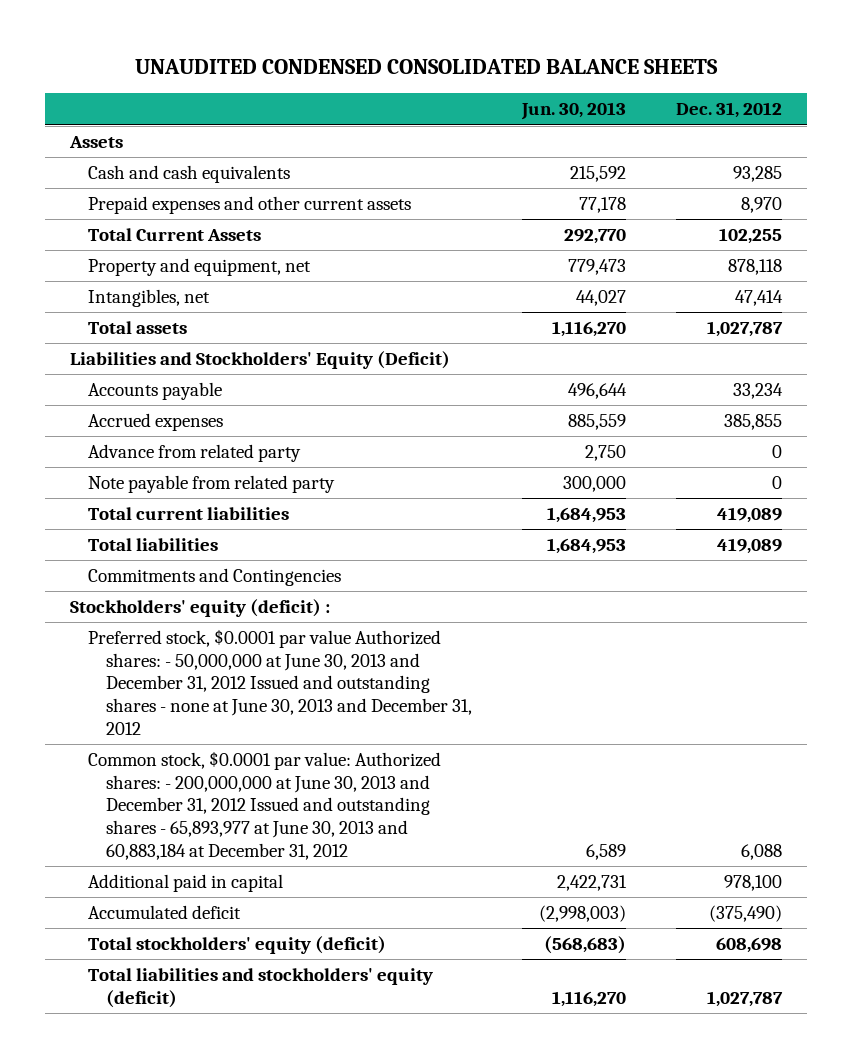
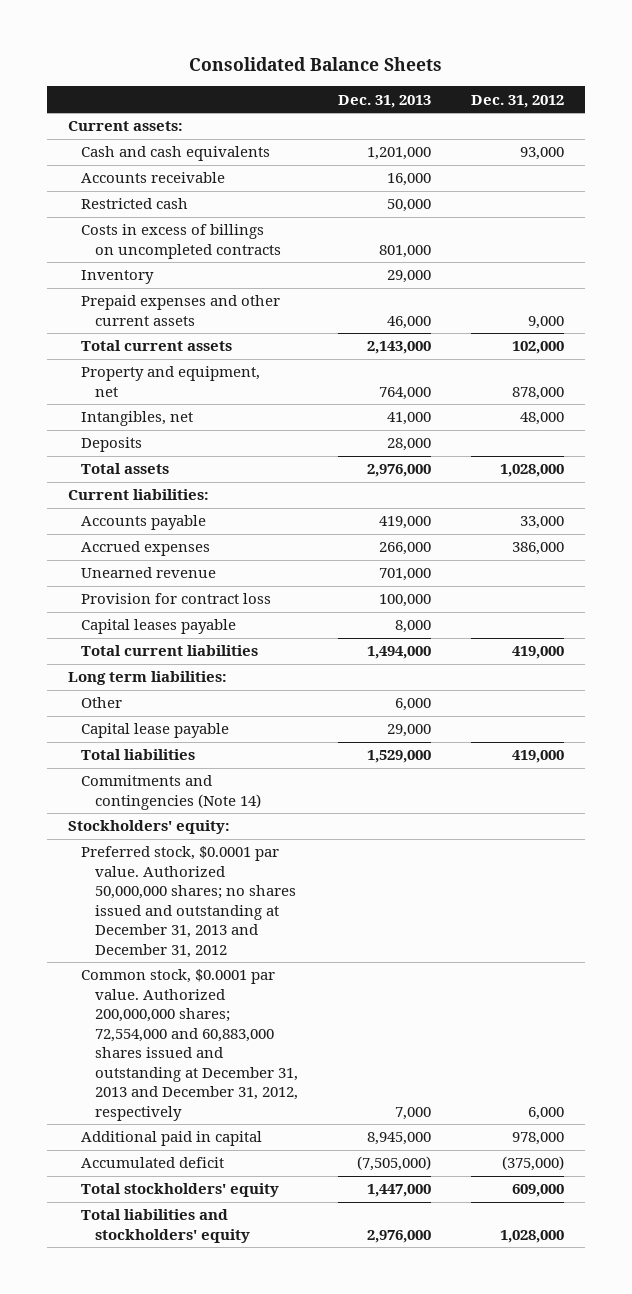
- UNAUDITED CONDENSED CONSOLIDATED BALANCE SHEETS
+ Consolidated Balance Sheets
- | Jun. 30, 2013 | Dec. 31, 2012
+ | Dec. 31, 2013 | Dec. 31, 2012
- Assets
- Cash and cash equivalents | 215,592 | 93,285
- Prepaid expenses and other current assets | 77,178 | 8,970
- Total Current Assets | 292,770 | 102,255
- Property and equipment, net | 779,473 | 878,118
- Intangibles, net | 44,027 | 47,414
- Total assets | 1,116,270 | 1,027,787
- Liabilities and Stockholders' Equity (Deficit)
- Accounts payable | 496,644 | 33,234
- Accrued expenses | 885,559 | 385,855
- Advance from related party | 2,750 | 0
- Note payable from related party | 300,000 | 0
- Total current liabilities | 1,684,953 | 419,089
- Total liabilities | 1,684,953 | 419,089
- Commitments and Contingencies
- Stockholders' equity (deficit) :
- Preferred stock, $0.0001 par value Authorized shares: - 50,000,000 at June 30, 2013 and December 31, 2012 Issued and outstanding shares - none at June 30, 2013 and December 31, 2012
- Common stock, $0.0001 par value: Authorized shares: - 200,000,000 at June 30, 2013 and December 31, 2012 Issued and outstanding shares - 65,893,977 at June 30, 2013 and 60,883,184 at December 31, 2012 | 6,589 | 6,088
- Additional paid in capital | 2,422,731 | 978,100
- Accumulated deficit | (2,998,003) | (375,490)
- Total stockholders' equity (deficit) | (568,683) | 608,698
- Total liabilities and stockholders' equity (deficit) | 1,116,270 | 1,027,787
+ Current assets:
+ Cash and cash equivalents | 1,201,000 | 93,000
+ Accounts receivable | 16,000 |
+ Restricted cash | 50,000 |
+ Costs in excess of billings on uncompleted contracts | 801,000 |
+ Inventory | 29,000 |
+ Prepaid expenses and other current assets | 46,000 | 9,000
+ Total current assets | 2,143,000 | 102,000
+ Property and equipment, net | 764,000 | 878,000
+ Intangibles, net | 41,000 | 48,000
+ Deposits | 28,000 |
+ Total assets | 2,976,000 | 1,028,000
+ Current liabilities:
+ Accounts payable | 419,000 | 33,000
+ Accrued expenses | 266,000 | 386,000
+ Unearned revenue | 701,000 |
+ Provision for contract loss | 100,000 |
+ Capital leases payable | 8,000 |
+ Total current liabilities | 1,494,000 | 419,000
+ Long term liabilities:
+ Other | 6,000 |
+ Capital lease payable | 29,000 |
+ Total liabilities | 1,529,000 | 419,000
+ Commitments and contingencies (Note 14)
+ Stockholders' equity:
+ Preferred stock, $0.0001 par value. Authorized 50,000,000 shares; no shares issued and outstanding at December 31, 2013 and December 31, 2012
+ Common stock, $0.0001 par value. Authorized 200,000,000 shares; 72,554,000 and 60,883,000 shares issued and outstanding at December 31, 2013 and December 31, 2012, respectively | 7,000 | 6,000
+ Additional paid in capital | 8,945,000 | 978,000
+ Accumulated deficit | (7,505,000) | (375,000)
+ Total stockholders' equity | 1,447,000 | 609,000
+ Total liabilities and stockholders' equity | 2,976,000 | 1,028,000

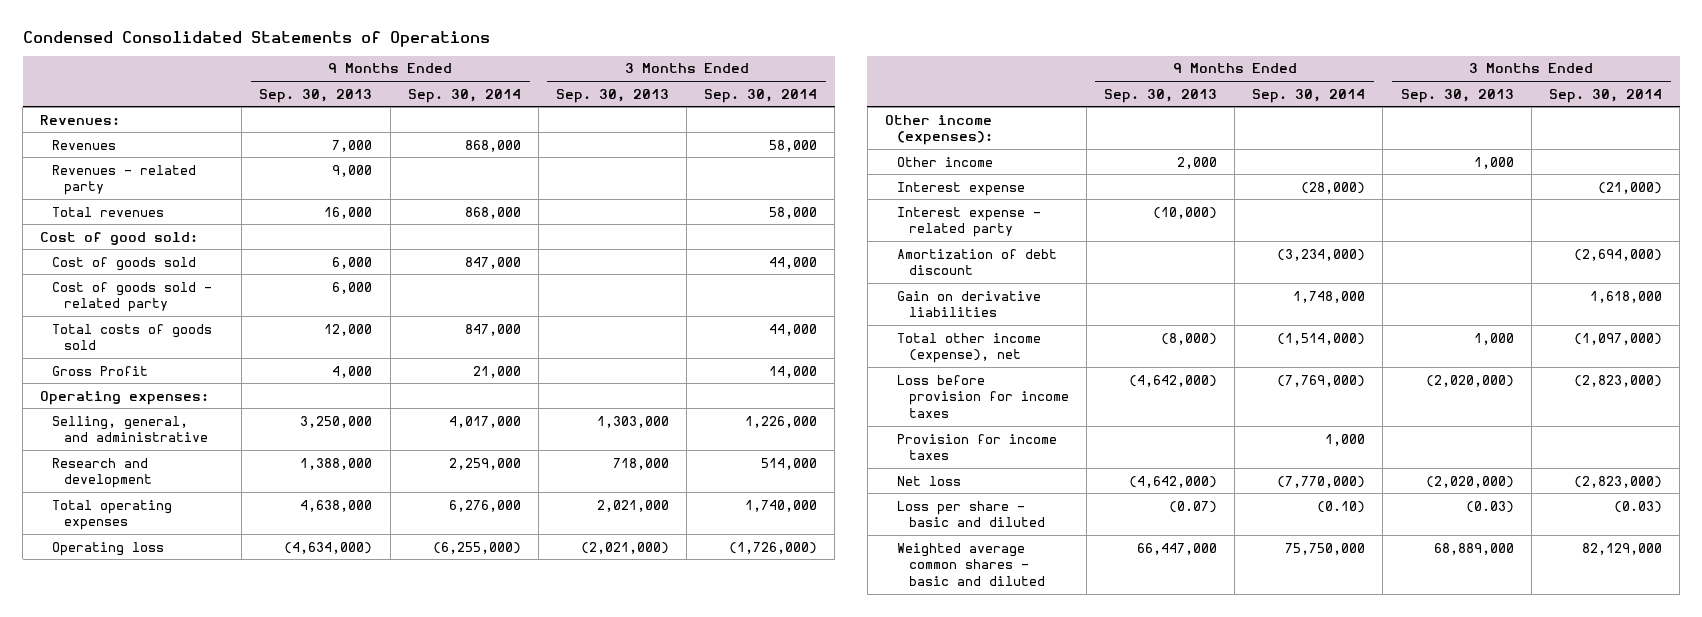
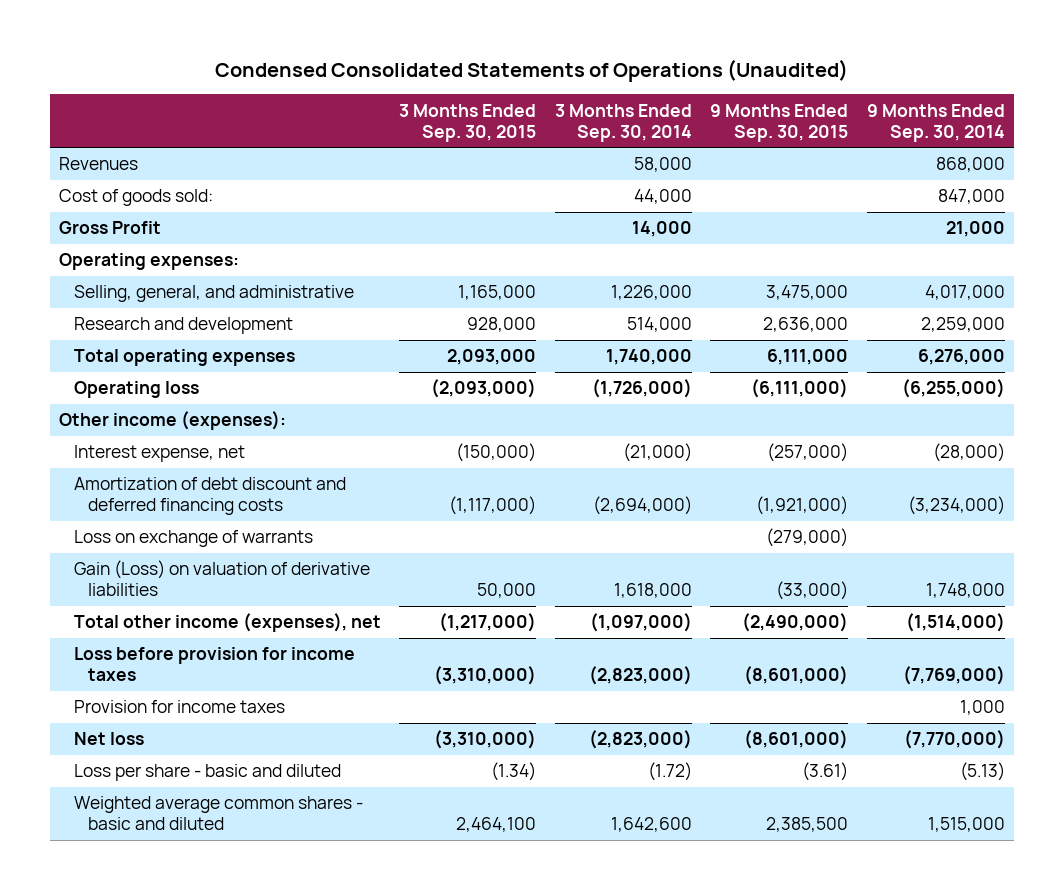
- Condensed Consolidated Statements of Operations
+ Condensed Consolidated Statements of Operations (Unaudited)
- | 9 Months Ended Sep. 30, 2013 | 9 Months Ended Sep. 30, 2014 | 3 Months Ended Sep. 30, 2013 | 3 Months Ended Sep. 30, 2014
+ | 3 Months Ended Sep. 30, 2015 | 3 Months Ended Sep. 30, 2014 | 9 Months Ended Sep. 30, 2015 | 9 Months Ended Sep. 30, 2014
- Revenues:
- Revenues - related party | 9,000 | | |
- Total revenues | 16,000 | 868,000 | | 58,000
- Cost of good sold:
- Cost of goods sold | 6,000 | 847,000 | | 44,000
- Cost of goods sold - related party | 6,000 | | |
- Total costs of goods sold | 12,000 | 847,000 | | 44,000
+ Cost of goods sold: | | 44,000 | | 847,000
- Other income | 2,000 | | 1,000 |
- Interest expense | | (28,000) | | (21,000)
- Interest expense - related party | (10,000) | | |
- Amortization of debt discount | | (3,234,000) | | (2,694,000)
- Gain on derivative liabilities | | 1,748,000 | | 1,618,000
- Total other income (expense), net | (8,000) | (1,514,000) | 1,000 | (1,097,000)
+ Interest expense, net | (150,000) | (21,000) | (257,000) | (28,000)
+ Amortization of debt discount and deferred financing costs | (1,117,000) | (2,694,000) | (1,921,000) | (3,234,000)
+ Loss on exchange of warrants | | | (279,000) |
+ Gain (Loss) on valuation of derivative liabilities | 50,000 | 1,618,000 | (33,000) | 1,748,000
+ Total other income (expenses), net | (1,217,000) | (1,097,000) | (2,490,000) | (1,514,000)
- Loss per share - basic and diluted | (0.07) | (0.10) | (0.03) | (0.03)
- Weighted average common shares - basic and diluted | 66,447,000 | 75,750,000 | 68,889,000 | 82,129,000
+ Loss per share - basic and diluted | (1.34) | (1.72) | (3.61) | (5.13)
+ Weighted average common shares - basic and diluted | 2,464,100 | 1,642,600 | 2,385,500 | 1,515,000

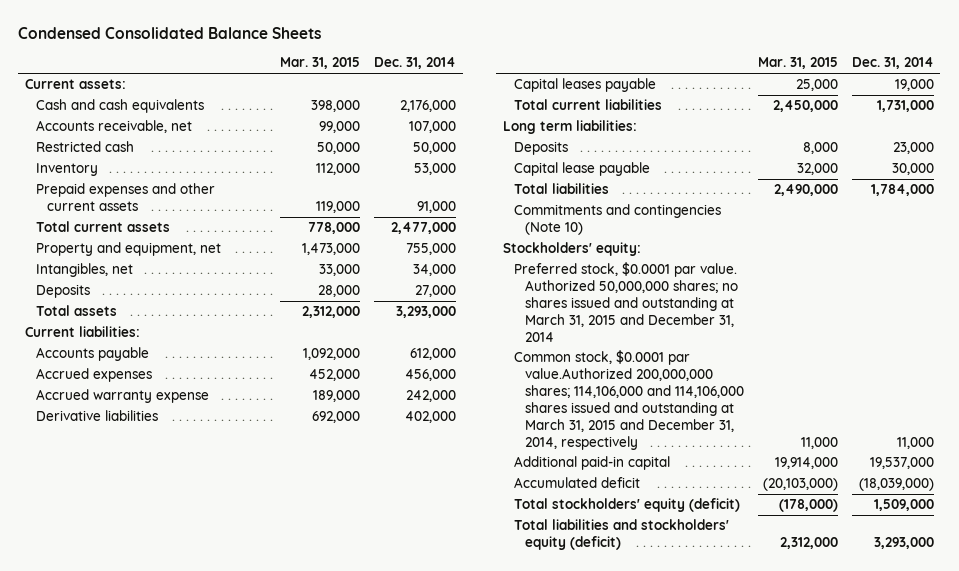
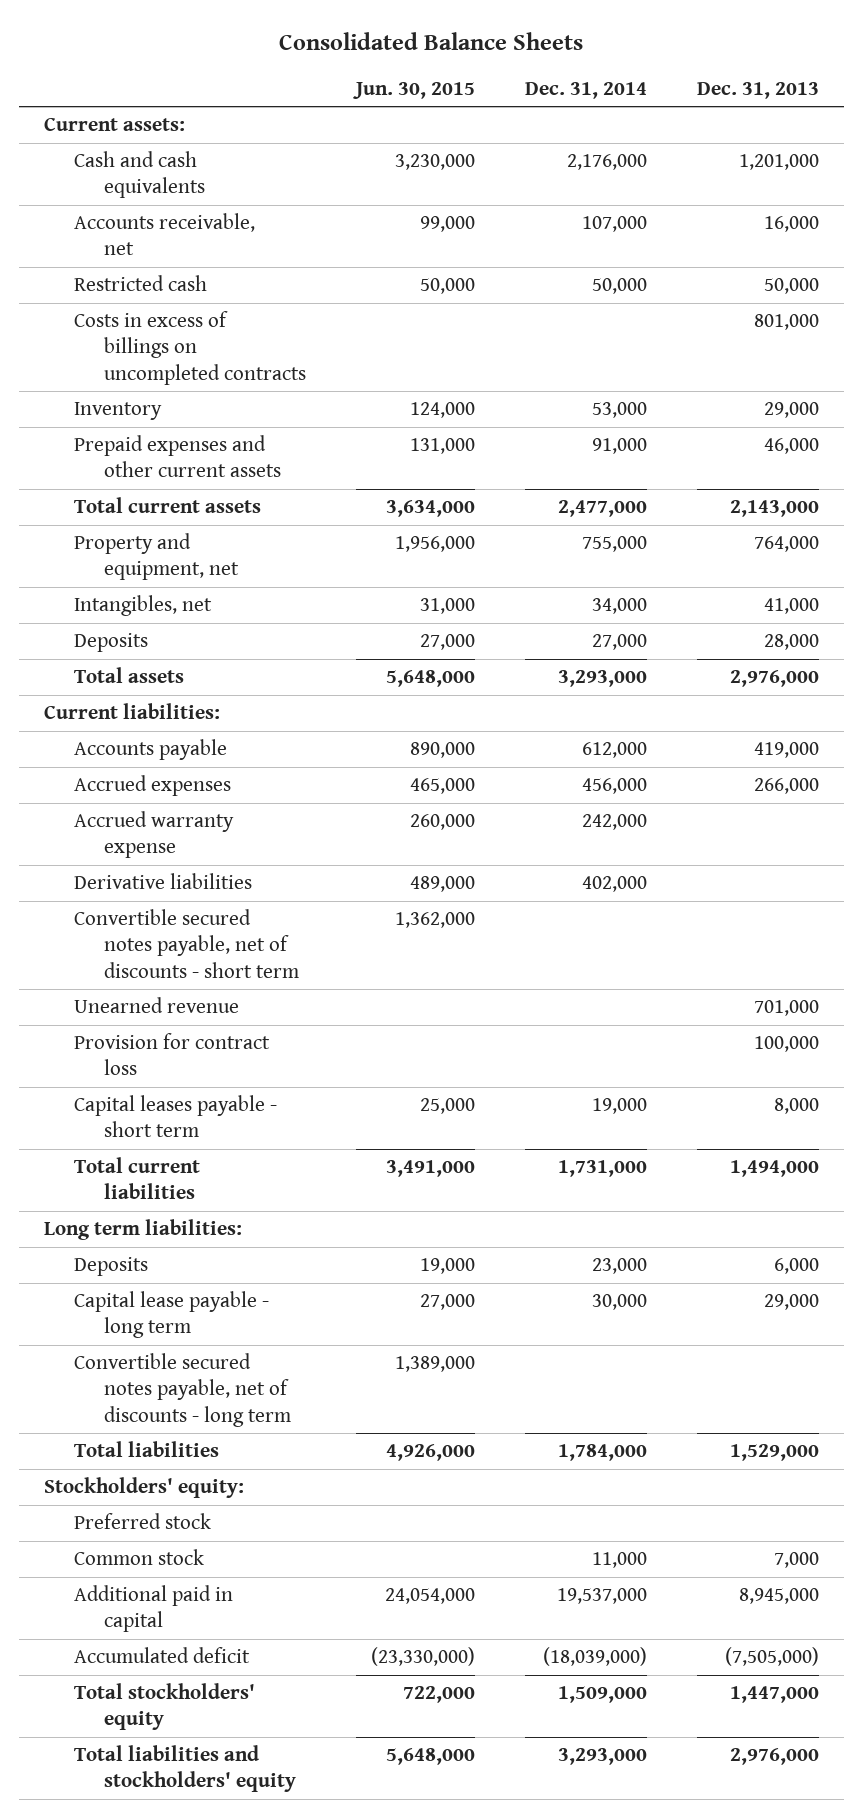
- Condensed Consolidated Balance Sheets
+ Consolidated Balance Sheets
- | Mar. 31, 2015 | Dec. 31, 2014
+ | Jun. 30, 2015 | Dec. 31, 2014 | Dec. 31, 2013
+ Costs in excess of billings on uncompleted contracts | | | 801,000
- Capital leases payable | 25,000 | 19,000
+ Convertible secured notes payable, net of discounts - short term | 1,362,000 | |
+ Unearned revenue | | | 701,000
+ Provision for contract loss | | | 100,000
+ Capital leases payable - short term | 25,000 | 19,000 | 8,000
- Capital lease payable | 32,000 | 30,000
+ Capital lease payable - long term | 27,000 | 30,000 | 29,000
+ Convertible secured notes payable, net of discounts - long term | 1,389,000 | |
- Commitments and contingencies (Note 10)
- Preferred stock, $0.0001 par value. Authorized 50,000,000 shares; no shares issued and outstanding at March 31, 2015 and December 31, 2014
- Common stock, $0.0001 par value.Authorized 200,000,000 shares; 114,106,000 and 114,106,000 shares issued and outstanding at March 31, 2015 and December 31, 2014, respectively | 11,000 | 11,000
- Additional paid-in capital | 19,914,000 | 19,537,000
+ Preferred stock
+ Common stock | | 11,000 | 7,000
+ Additional paid in capital | 24,054,000 | 19,537,000 | 8,945,000
- Total stockholders' equity (deficit) | (178,000) | 1,509,000
- Total liabilities and stockholders' equity (deficit) | 2,312,000 | 3,293,000
+ Total stockholders' equity | 722,000 | 1,509,000 | 1,447,000
+ Total liabilities and stockholders' equity | 5,648,000 | 3,293,000 | 2,976,000

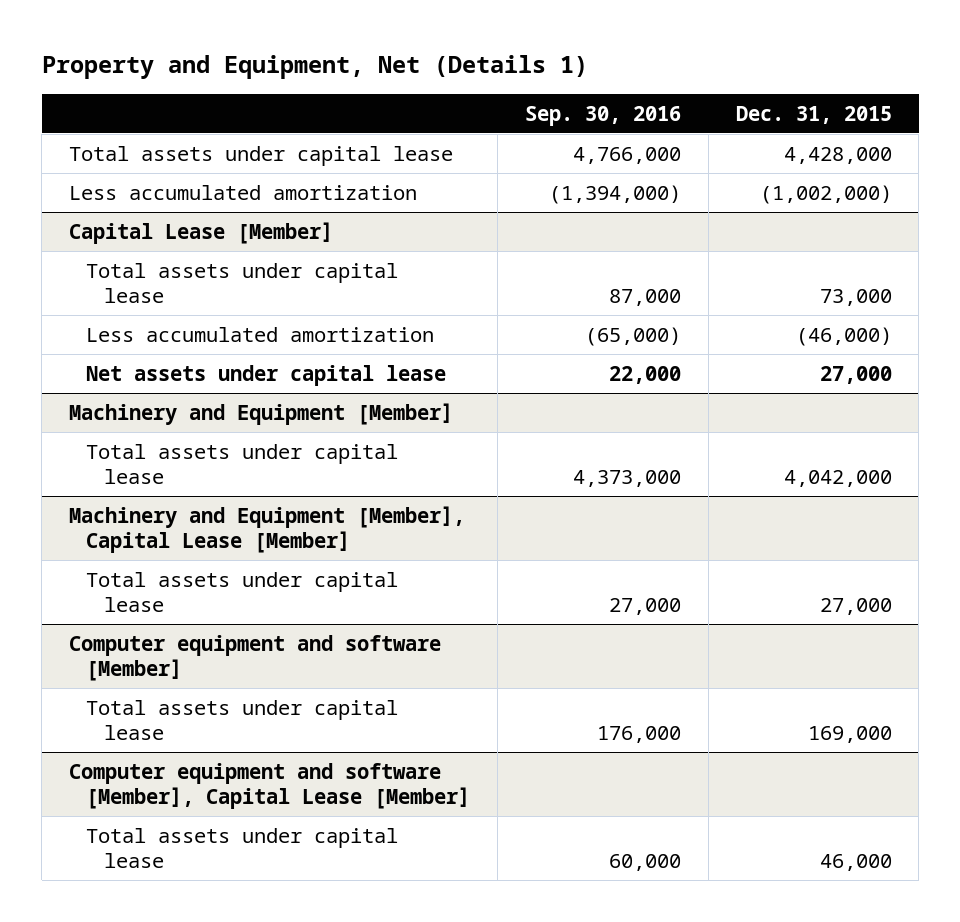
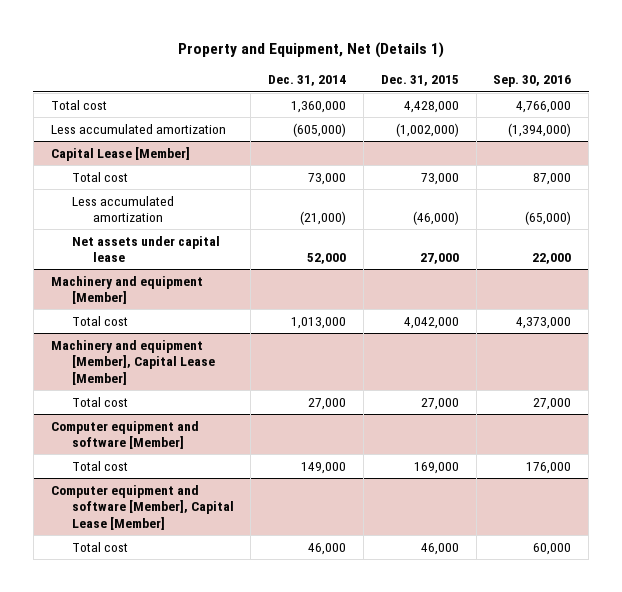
- | Sep. 30, 2016 | Dec. 31, 2015
+ | Dec. 31, 2014 | Dec. 31, 2015 | Sep. 30, 2016
- Total assets under capital lease | 4,766,000 | 4,428,000
+ Total cost | 1,360,000 | 4,428,000 | 4,766,000
@ Capital Lease [Member]
- Total assets under capital lease | 87,000 | 73,000
+ Total cost | 73,000 | 73,000 | 87,000
- Machinery and Equipment [Member]
- Total assets under capital lease | 4,373,000 | 4,042,000
- Machinery and Equipment [Member], Capital Lease [Member]
- Total assets under capital lease | 27,000 | 27,000
+ Machinery and equipment [Member]
+ Total cost | 1,013,000 | 4,042,000 | 4,373,000
+ Machinery and equipment [Member], Capital Lease [Member]
+ Total cost | 27,000 | 27,000 | 27,000
@ Computer equipment and software [Member]
- Total assets under capital lease | 176,000 | 169,000
+ Total cost | 149,000 | 169,000 | 176,000
@ Computer equipment and software [Member], Capital Lease [Member]
- Total assets under capital lease | 60,000 | 46,000
+ Total cost | 46,000 | 46,000 | 60,000

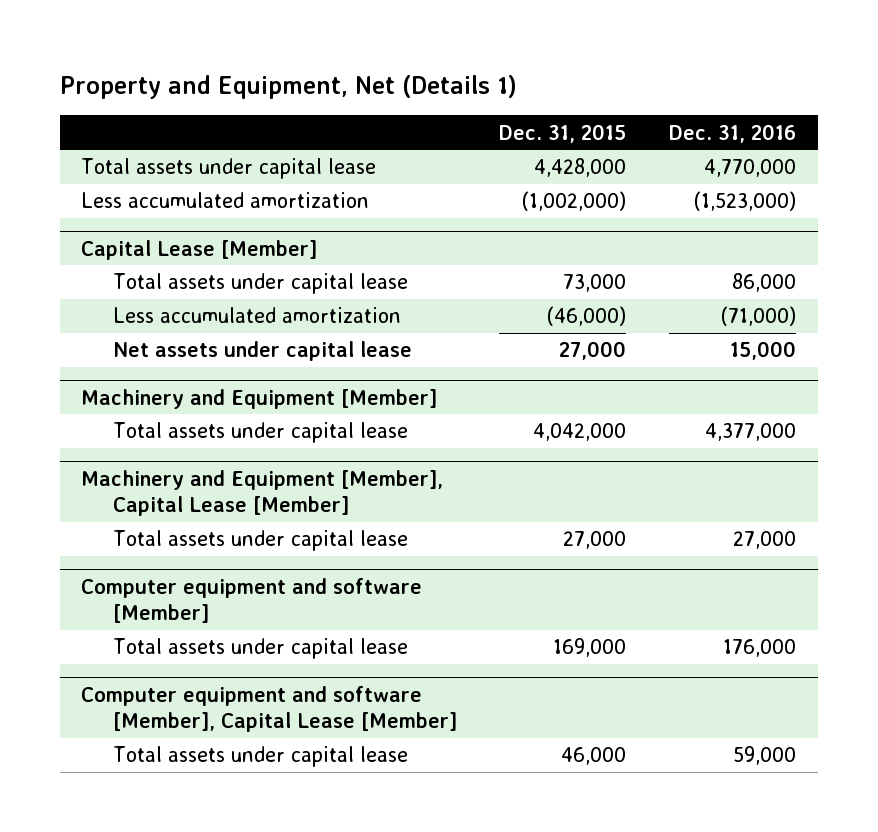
- | Dec. 31, 2014 | Dec. 31, 2015 | Sep. 30, 2016
+ | Dec. 31, 2015 | Dec. 31, 2016
- Total cost | 1,360,000 | 4,428,000 | 4,766,000
+ Total assets under capital lease | 4,428,000 | 4,770,000
@ Capital Lease [Member]
- Total cost | 73,000 | 73,000 | 87,000
+ Total assets under capital lease | 73,000 | 86,000
- Machinery and equipment [Member]
- Total cost | 1,013,000 | 4,042,000 | 4,373,000
- Machinery and equipment [Member], Capital Lease [Member]
- Total cost | 27,000 | 27,000 | 27,000
+ Machinery and Equipment [Member]
+ Total assets under capital lease | 4,042,000 | 4,377,000
+ Machinery and Equipment [Member], Capital Lease [Member]
+ Total assets under capital lease | 27,000 | 27,000
@ Computer equipment and software [Member]
- Total cost | 149,000 | 169,000 | 176,000
+ Total assets under capital lease | 169,000 | 176,000
@ Computer equipment and software [Member], Capital Lease [Member]
- Total cost | 46,000 | 46,000 | 60,000
+ Total assets under capital lease | 46,000 | 59,000

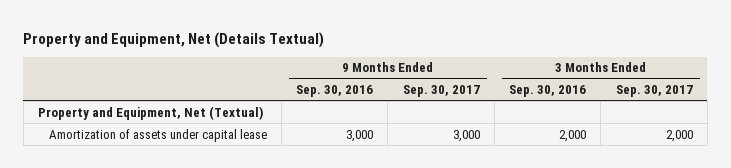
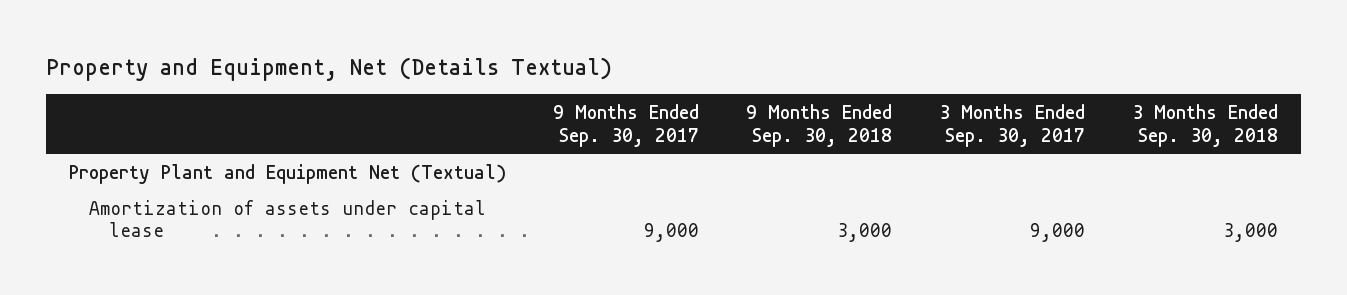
- | 9 Months Ended Sep. 30, 2016 | 9 Months Ended Sep. 30, 2017 | 3 Months Ended Sep. 30, 2016 | 3 Months Ended Sep. 30, 2017
+ | 9 Months Ended Sep. 30, 2017 | 9 Months Ended Sep. 30, 2018 | 3 Months Ended Sep. 30, 2017 | 3 Months Ended Sep. 30, 2018
- Property and Equipment, Net (Textual)
- Amortization of assets under capital lease | 3,000 | 3,000 | 2,000 | 2,000
+ Property Plant and Equipment Net (Textual)
+ Amortization of assets under capital lease | 9,000 | 3,000 | 9,000 | 3,000

